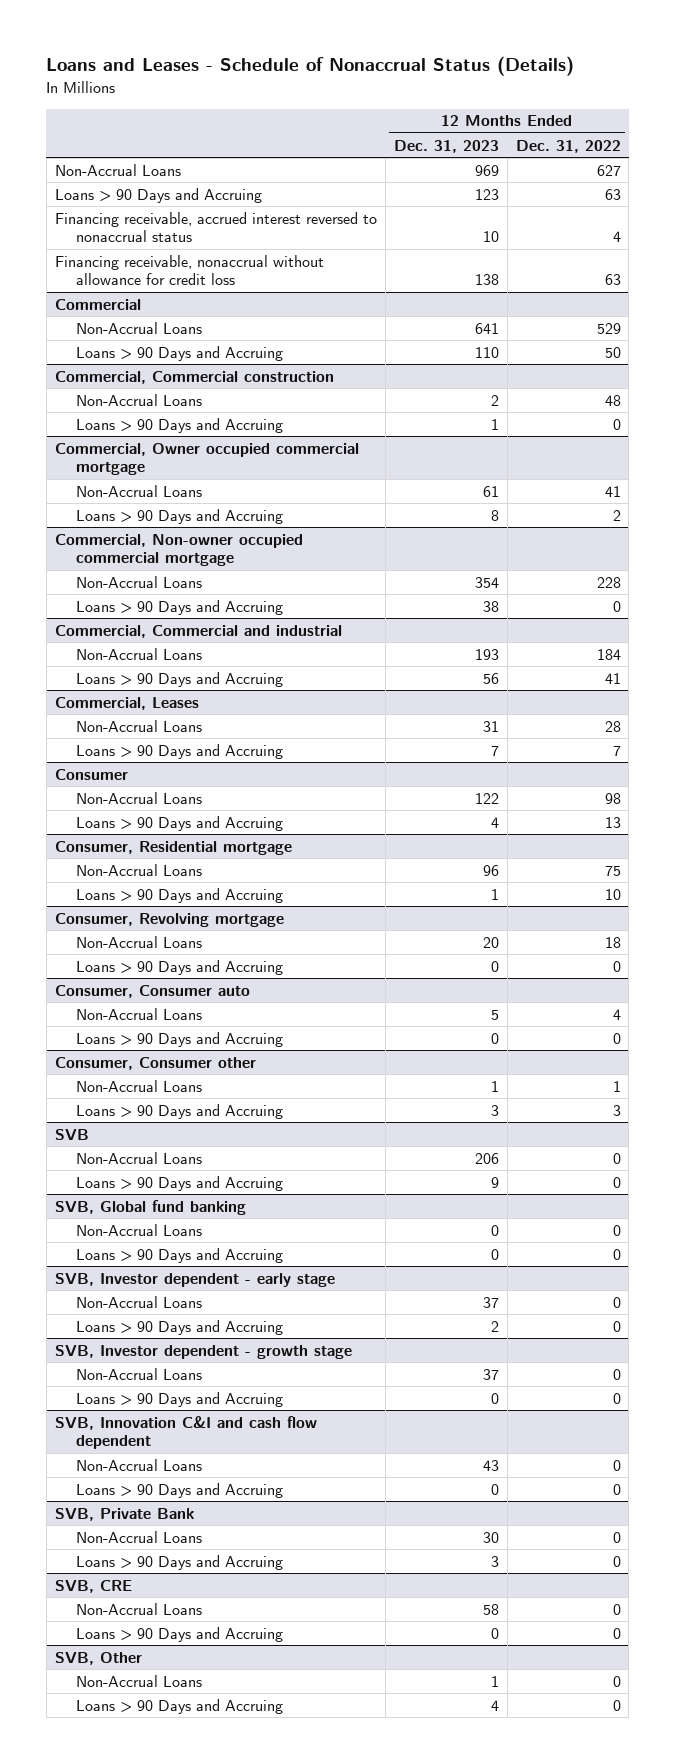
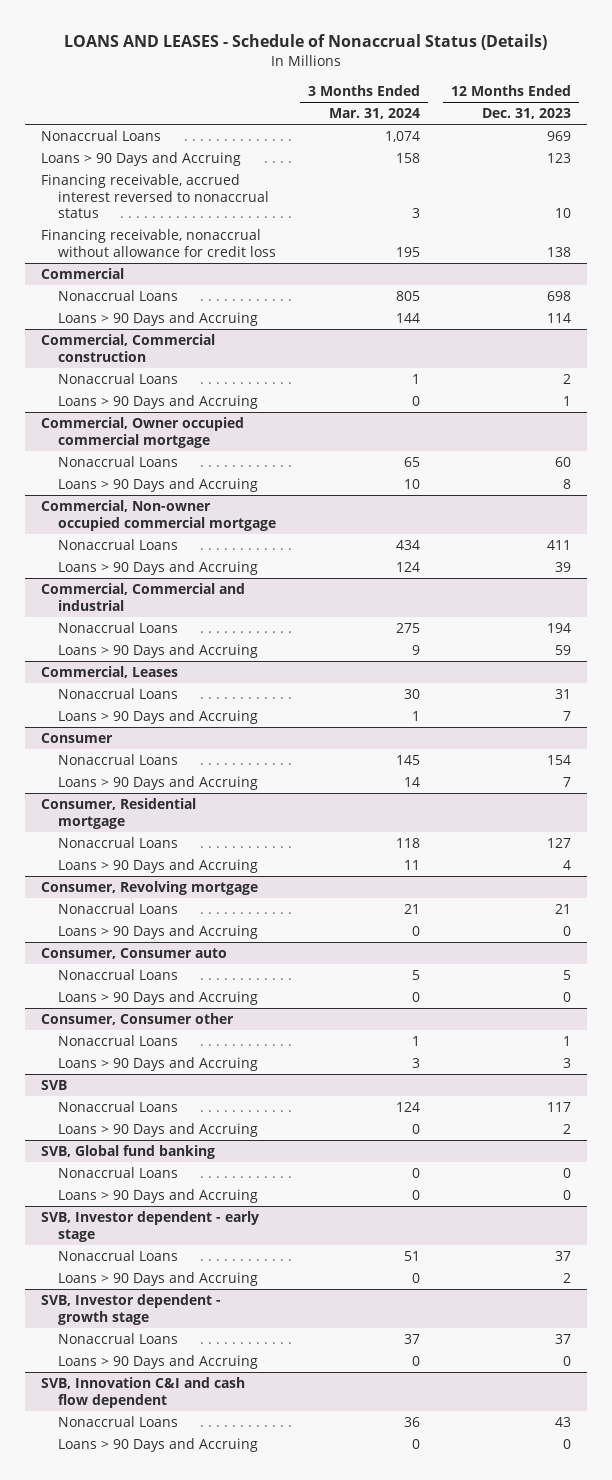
- Loans and Leases - Schedule of Nonaccrual Status (Details)
+ LOANS AND LEASES - Schedule of Nonaccrual Status (Details)
- | 12 Months Ended Dec. 31, 2023 | 12 Months Ended Dec. 31, 2022
+ | 3 Months Ended Mar. 31, 2024 | 12 Months Ended Dec. 31, 2023
- Non-Accrual Loans | 969 | 627
+ Nonaccrual Loans | 1,074 | 969
@ Commercial
- Non-Accrual Loans | 641 | 529
- Loans > 90 Days and Accruing | 110 | 50
+ Nonaccrual Loans | 805 | 698
+ Loans > 90 Days and Accruing | 144 | 114
@ Commercial, Commercial construction
- Non-Accrual Loans | 2 | 48
+ Nonaccrual Loans | 1 | 2
@ Commercial, Owner occupied commercial mortgage
- Non-Accrual Loans | 61 | 41
+ Nonaccrual Loans | 65 | 60
@ Commercial, Non-owner occupied commercial mortgage
- Non-Accrual Loans | 354 | 228
- Loans > 90 Days and Accruing | 38 | 0
+ Nonaccrual Loans | 434 | 411
+ Loans > 90 Days and Accruing | 124 | 39
@ Commercial, Commercial and industrial
- Non-Accrual Loans | 193 | 184
- Loans > 90 Days and Accruing | 56 | 41
+ Nonaccrual Loans | 275 | 194
+ Loans > 90 Days and Accruing | 9 | 59
@ Commercial, Leases
- Non-Accrual Loans | 31 | 28
+ Nonaccrual Loans | 30 | 31
@ Consumer
- Non-Accrual Loans | 122 | 98
- Loans > 90 Days and Accruing | 4 | 13
+ Nonaccrual Loans | 145 | 154
+ Loans > 90 Days and Accruing | 14 | 7
@ Consumer, Residential mortgage
- Non-Accrual Loans | 96 | 75
- Loans > 90 Days and Accruing | 1 | 10
+ Nonaccrual Loans | 118 | 127
+ Loans > 90 Days and Accruing | 11 | 4
@ Consumer, Revolving mortgage
- Non-Accrual Loans | 20 | 18
+ Nonaccrual Loans | 21 | 21
@ Consumer, Consumer auto
- Non-Accrual Loans | 5 | 4
+ Nonaccrual Loans | 5 | 5
@ Consumer, Consumer other
- Non-Accrual Loans | 1 | 1
+ Nonaccrual Loans | 1 | 1
@ SVB
- Non-Accrual Loans | 206 | 0
- Loans > 90 Days and Accruing | 9 | 0
+ Nonaccrual Loans | 124 | 117
+ Loans > 90 Days and Accruing | 0 | 2
@ SVB, Global fund banking
- Non-Accrual Loans | 0 | 0
+ Nonaccrual Loans | 0 | 0
@ SVB, Investor dependent - early stage
- Non-Accrual Loans | 37 | 0
+ Nonaccrual Loans | 51 | 37
@ SVB, Investor dependent - growth stage
- Non-Accrual Loans | 37 | 0
+ Nonaccrual Loans | 37 | 37
@ SVB, Innovation C&I and cash flow dependent
- Non-Accrual Loans | 43 | 0
- Loans > 90 Days and Accruing | 0 | 0
- SVB, Private Bank
- Non-Accrual Loans | 30 | 0
- Loans > 90 Days and Accruing | 3 | 0
- SVB, CRE
- Non-Accrual Loans | 58 | 0
@ SVB, Innovation C&I and cash flow dependent
+ Nonaccrual Loans | 36 | 43
- SVB, Other
- Non-Accrual Loans | 1 | 0
- Loans > 90 Days and Accruing | 4 | 0

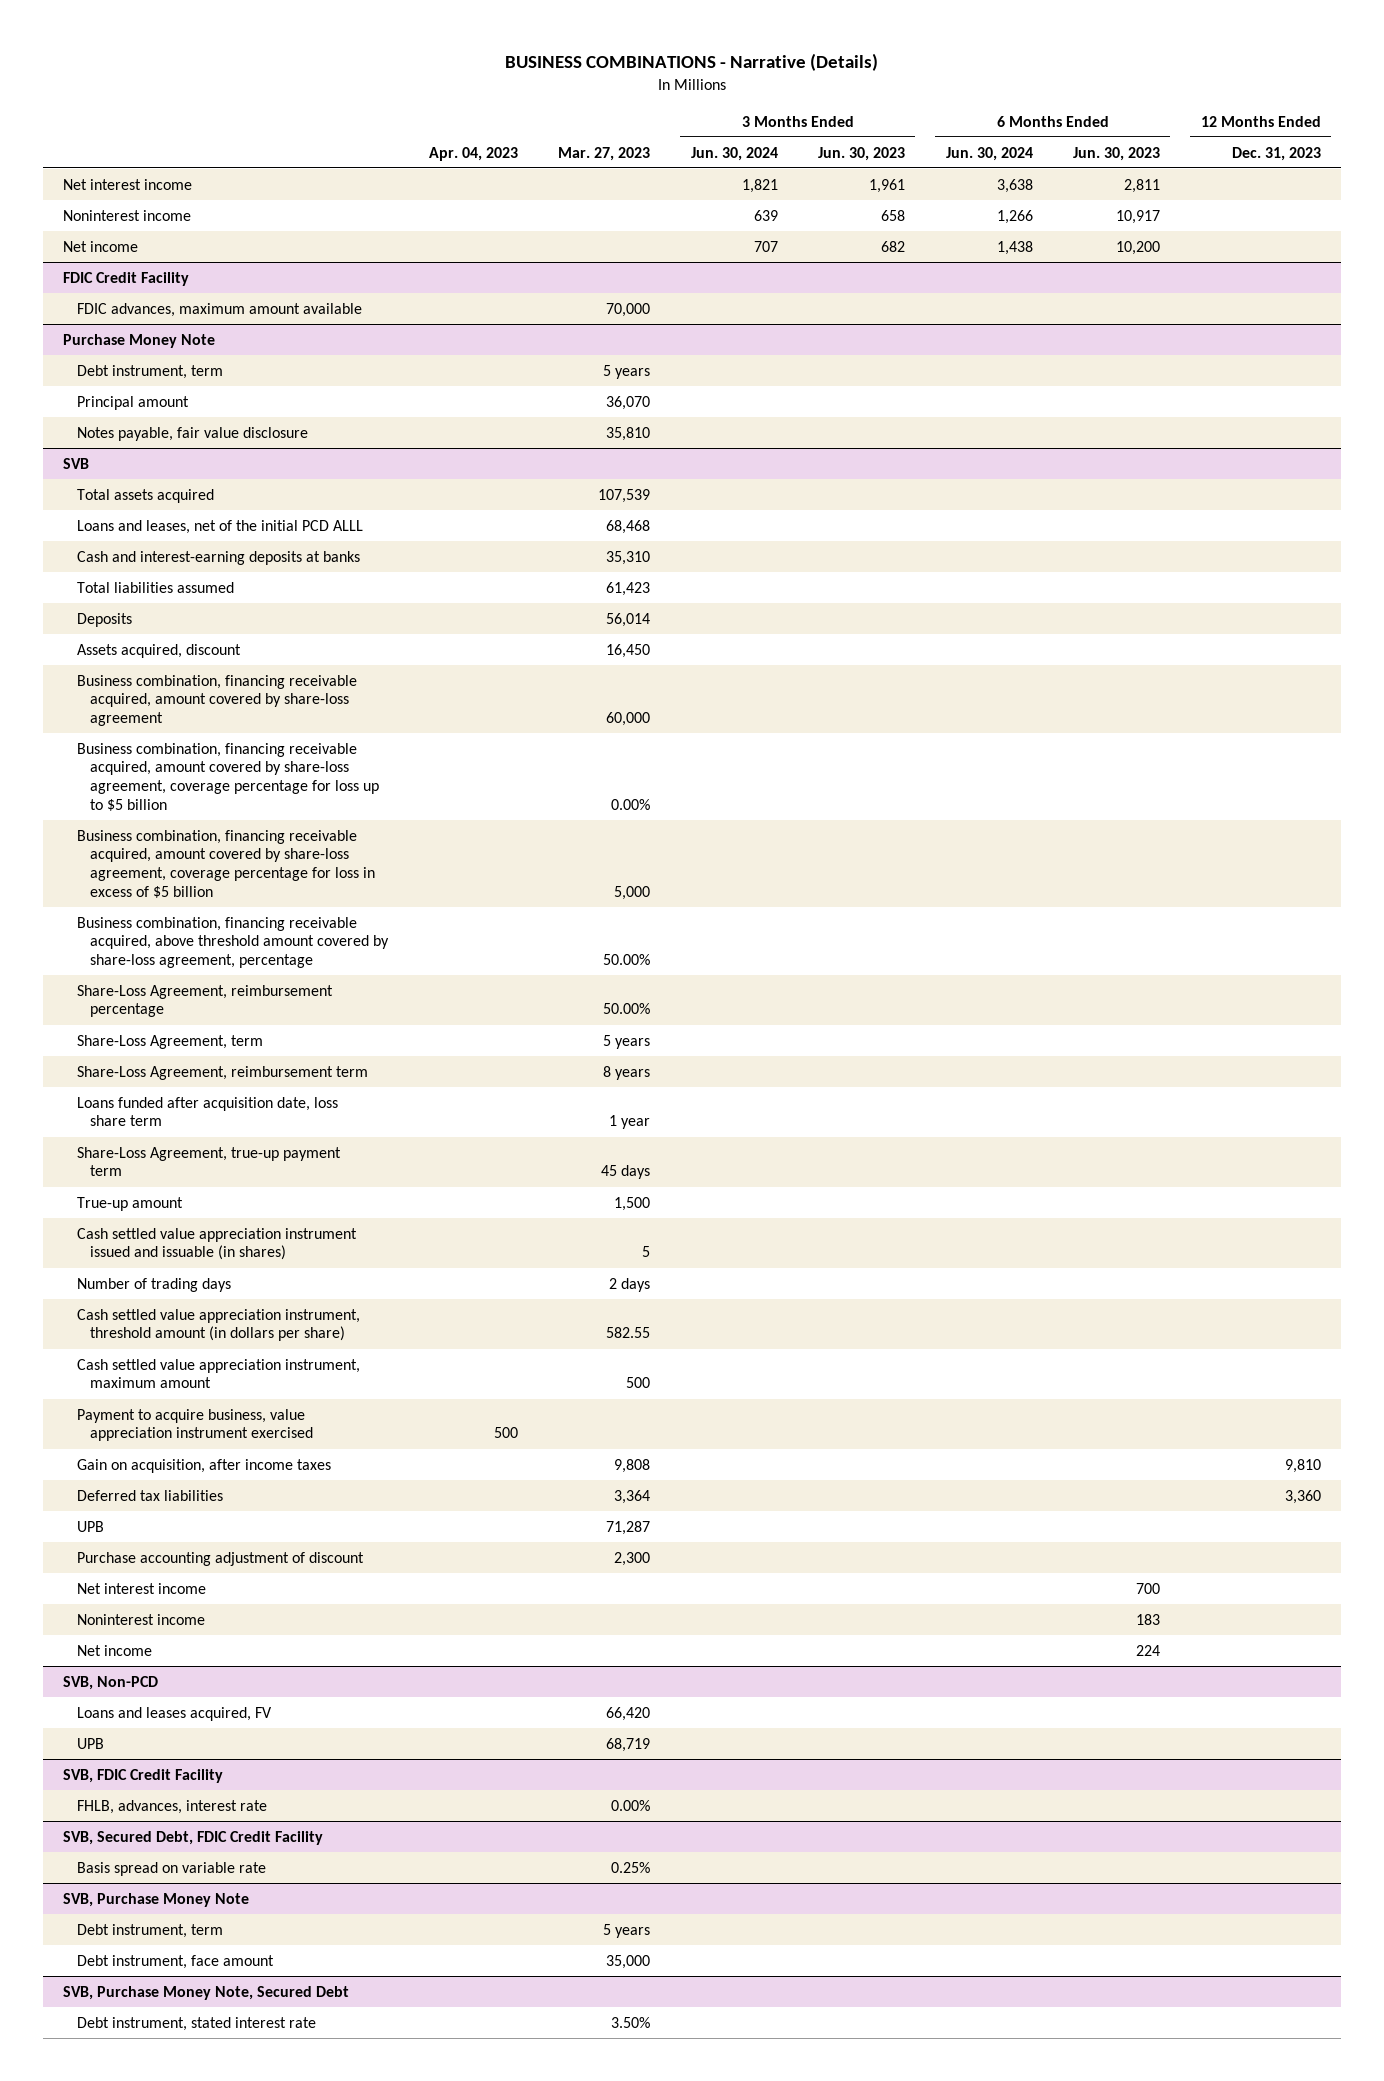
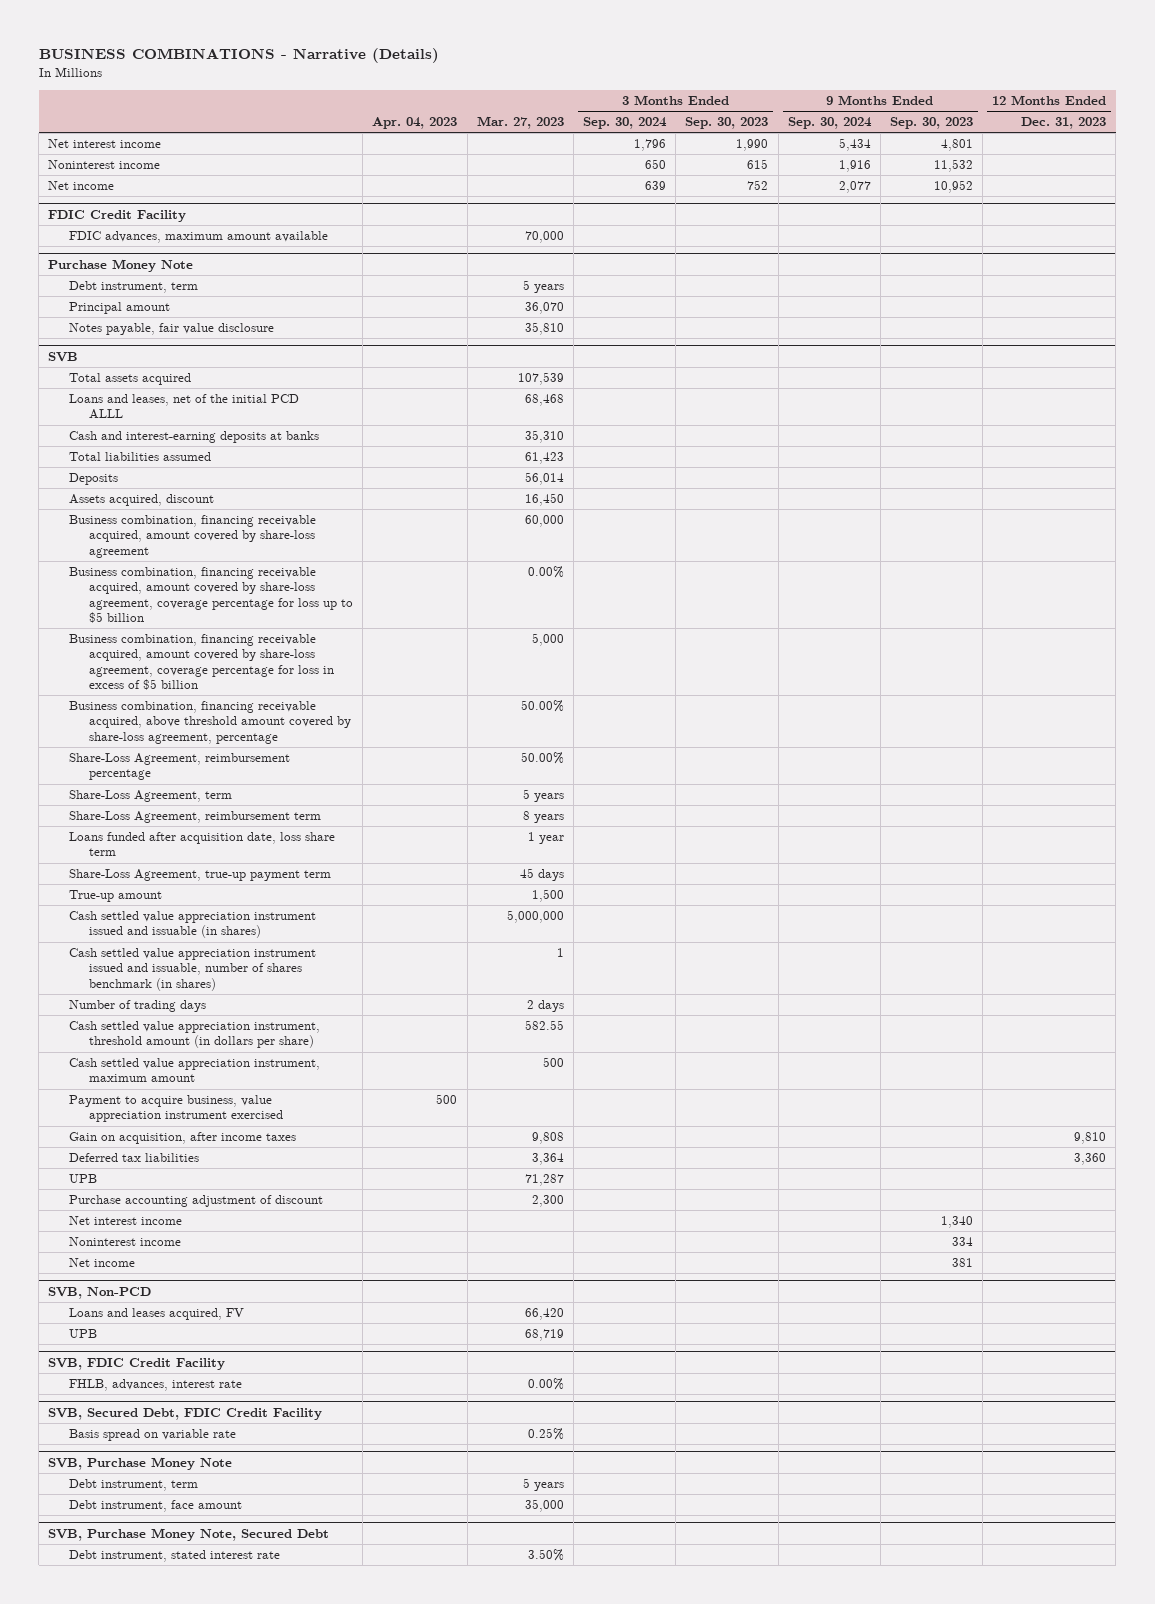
- | Apr. 04, 2023 | Mar. 27, 2023 | 3 Months Ended Jun. 30, 2024 | 3 Months Ended Jun. 30, 2023 | 6 Months Ended Jun. 30, 2024 | 6 Months Ended Jun. 30, 2023 | 12 Months Ended Dec. 31, 2023
+ | Apr. 04, 2023 | Mar. 27, 2023 | 3 Months Ended Sep. 30, 2024 | 3 Months Ended Sep. 30, 2023 | 9 Months Ended Sep. 30, 2024 | 9 Months Ended Sep. 30, 2023 | 12 Months Ended Dec. 31, 2023
@ SVB
- Cash settled value appreciation instrument issued and issuable (in shares) | | 5 | | | | |
+ Cash settled value appreciation instrument issued and issuable (in shares) | | 5,000,000 | | | | |
+ Cash settled value appreciation instrument issued and issuable, number of shares benchmark (in shares) | | 1 | | | | |

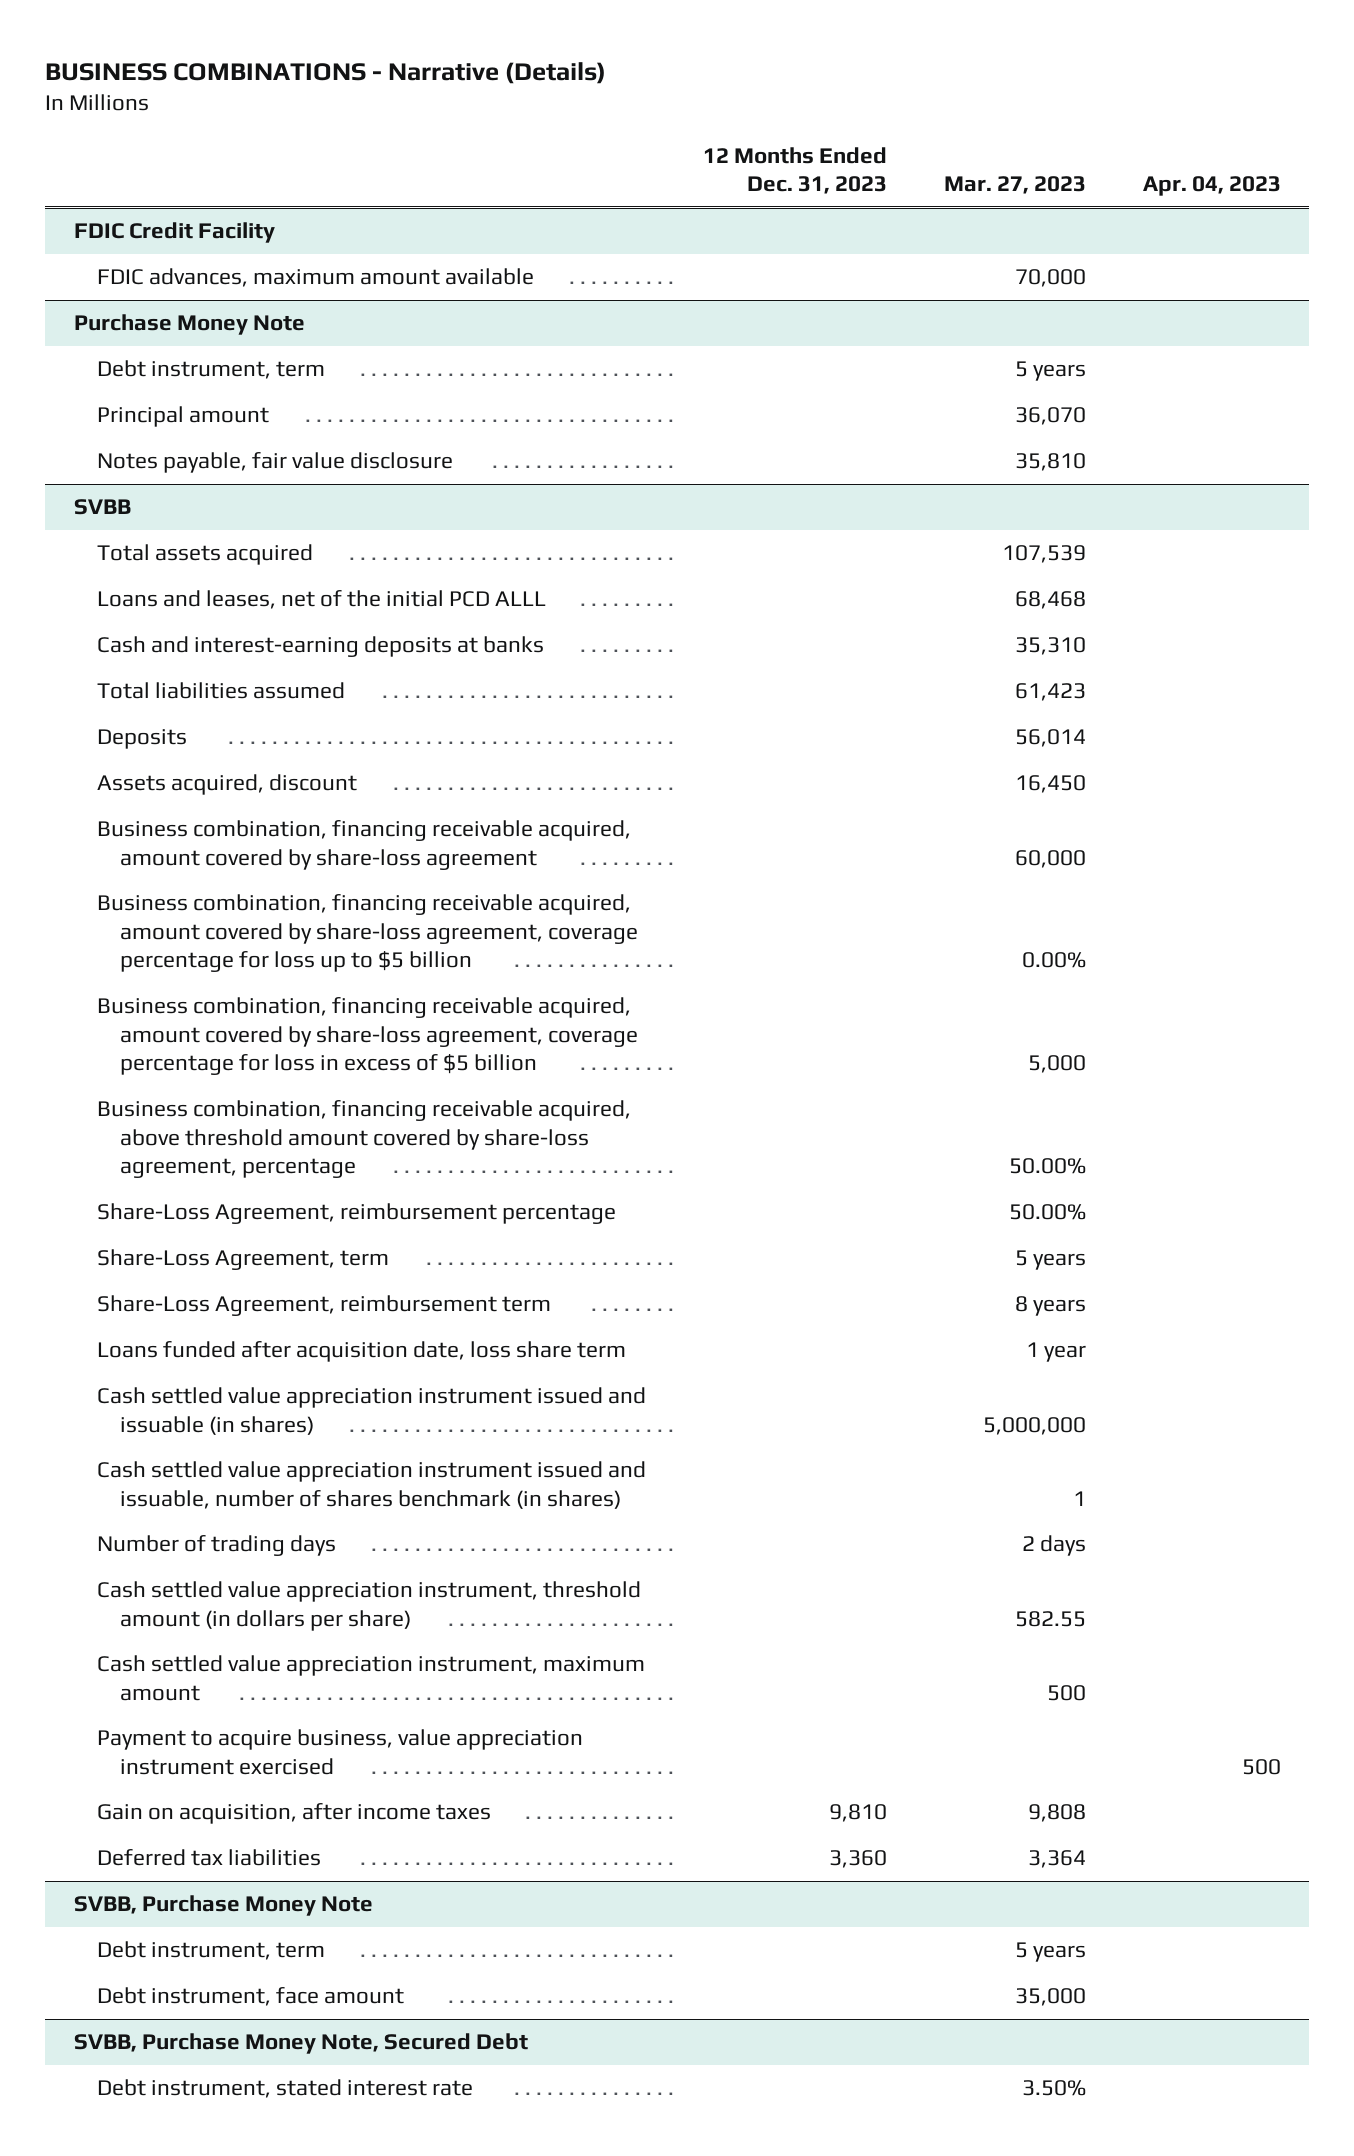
- | Apr. 04, 2023 | Mar. 27, 2023 | 3 Months Ended Sep. 30, 2024 | 3 Months Ended Sep. 30, 2023 | 9 Months Ended Sep. 30, 2024 | 9 Months Ended Sep. 30, 2023 | 12 Months Ended Dec. 31, 2023
+ | 12 Months Ended Dec. 31, 2023 | Mar. 27, 2023 | Apr. 04, 2023
- Net interest income | | | 1,796 | 1,990 | 5,434 | 4,801 |
- Noninterest income | | | 650 | 615 | 1,916 | 11,532 |
- Net income | | | 639 | 752 | 2,077 | 10,952 |
- SVB
+ SVBB
- Share-Loss Agreement, true-up payment term | | 45 days | | | | |
- True-up amount | | 1,500 | | | | |
- UPB | | 71,287 | | | | |
- Purchase accounting adjustment of discount | | 2,300 | | | | |
- Net interest income | | | | | | 1,340 |
- Noninterest income | | | | | | 334 |
- Net income | | | | | | 381 |
- SVB, Non-PCD
- Loans and leases acquired, FV | | 66,420 | | | | |
- UPB | | 68,719 | | | | |
- SVB, FDIC Credit Facility
- FHLB, advances, interest rate | | 0.00% | | | | |
- SVB, Secured Debt, FDIC Credit Facility
- Basis spread on variable rate | | 0.25% | | | | |
- SVB, Purchase Money Note
+ SVBB, Purchase Money Note
- SVB, Purchase Money Note, Secured Debt
+ SVBB, Purchase Money Note, Secured Debt

